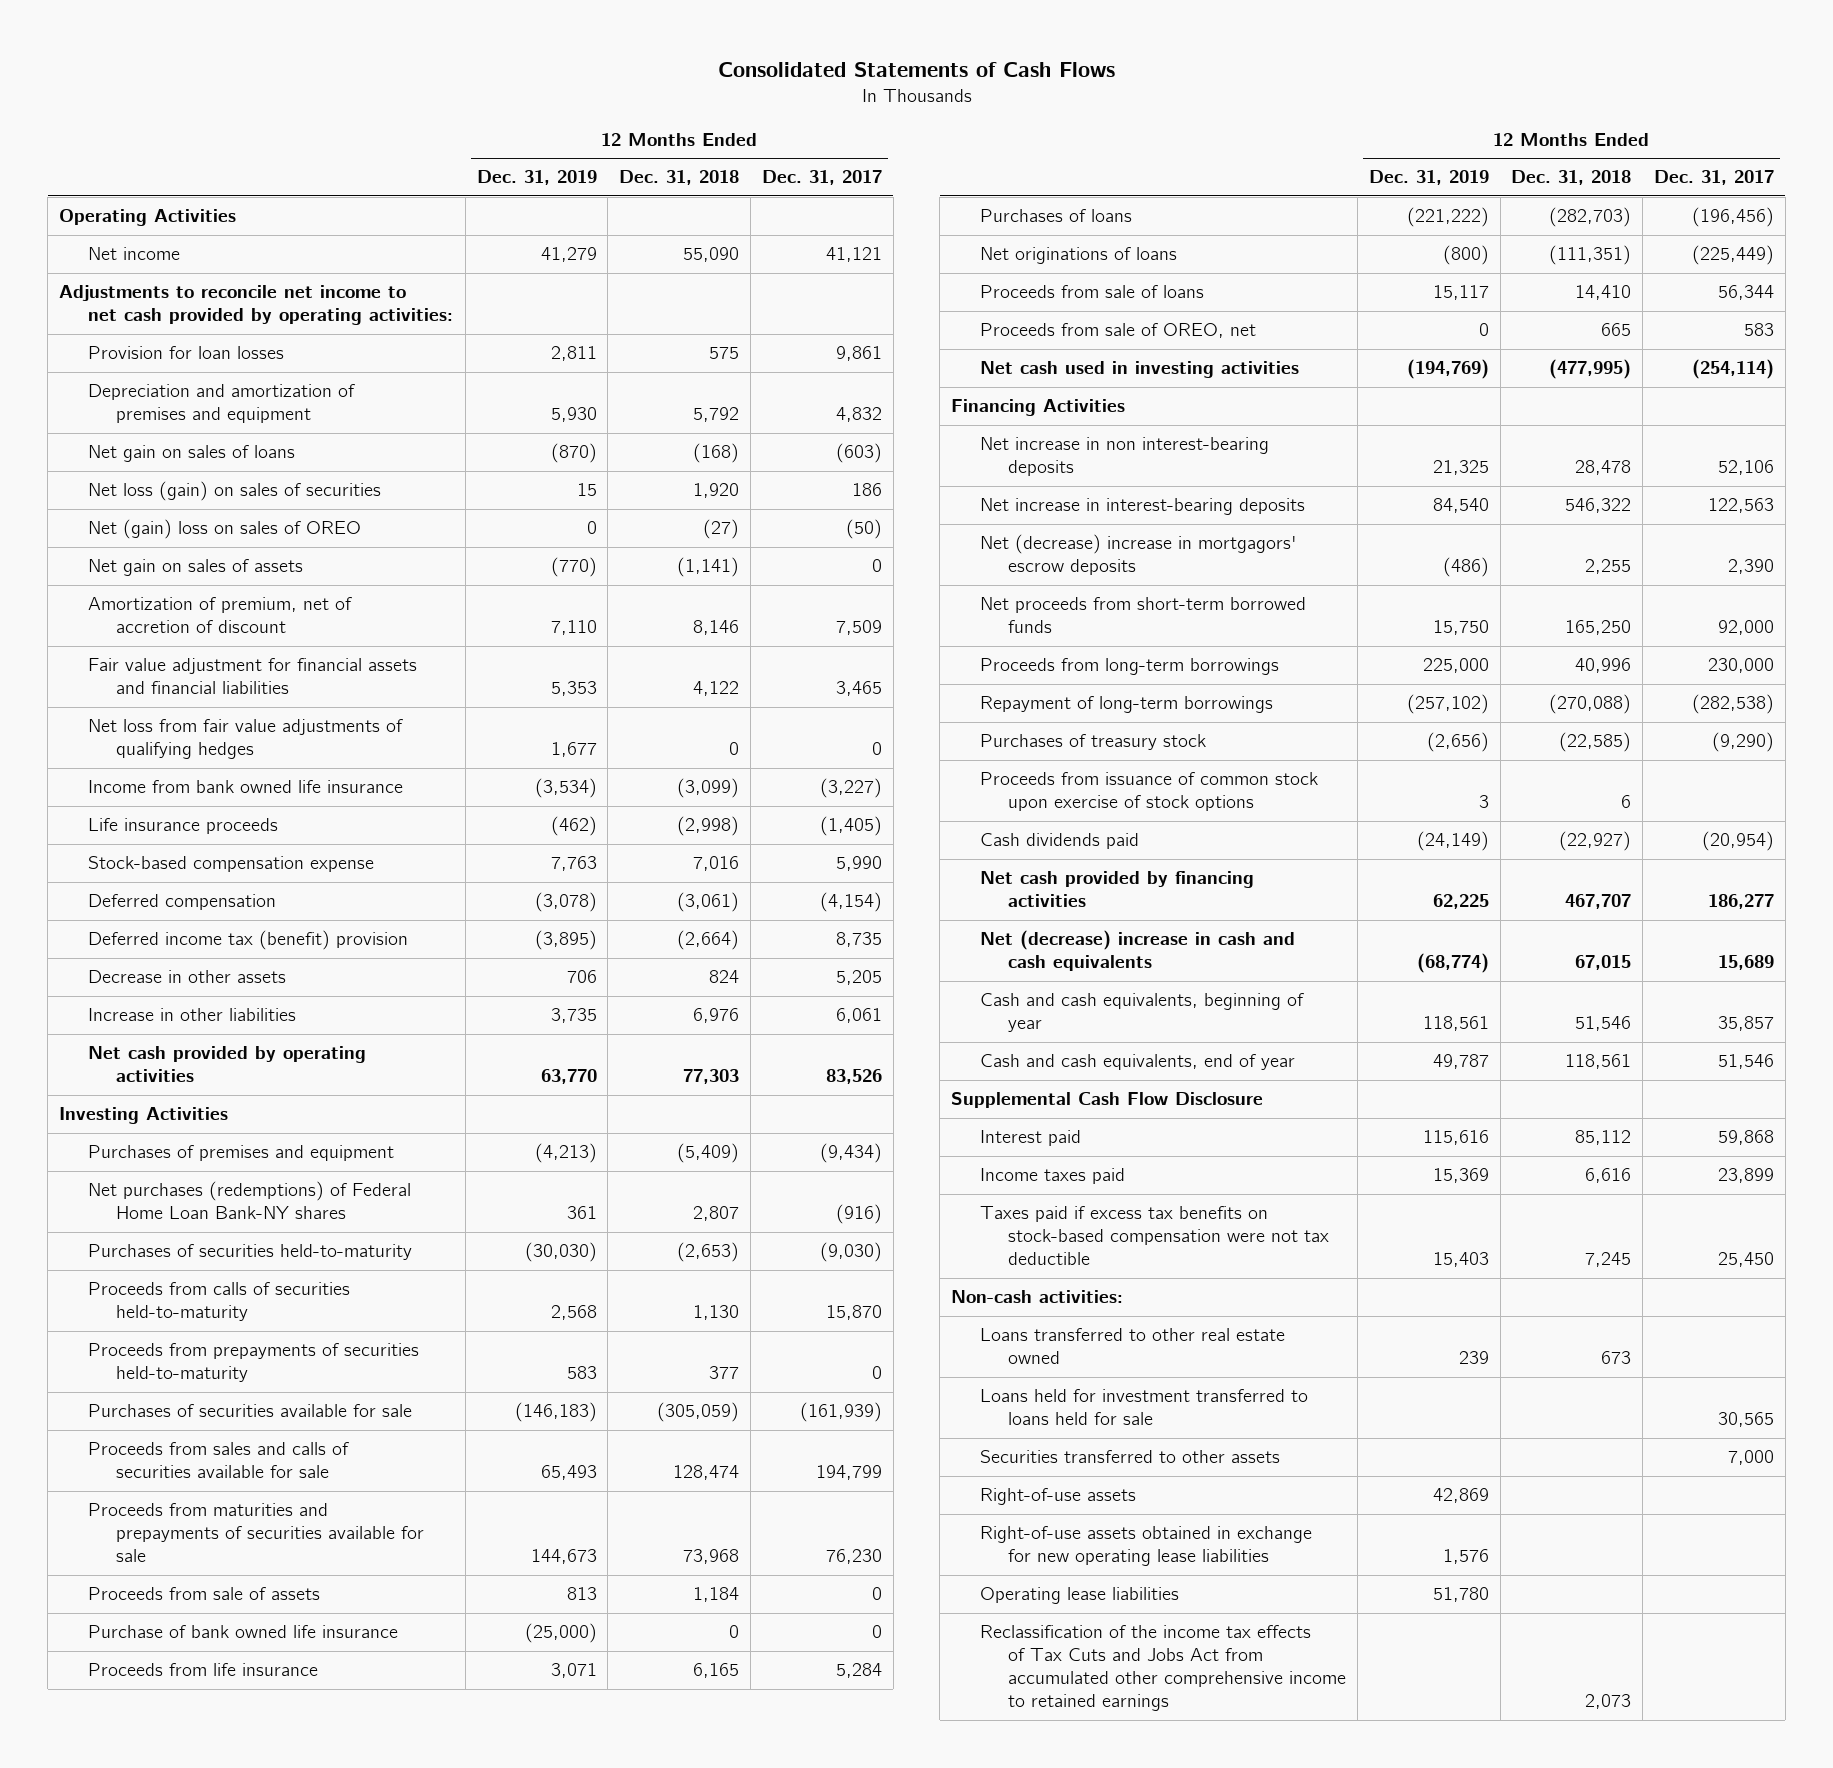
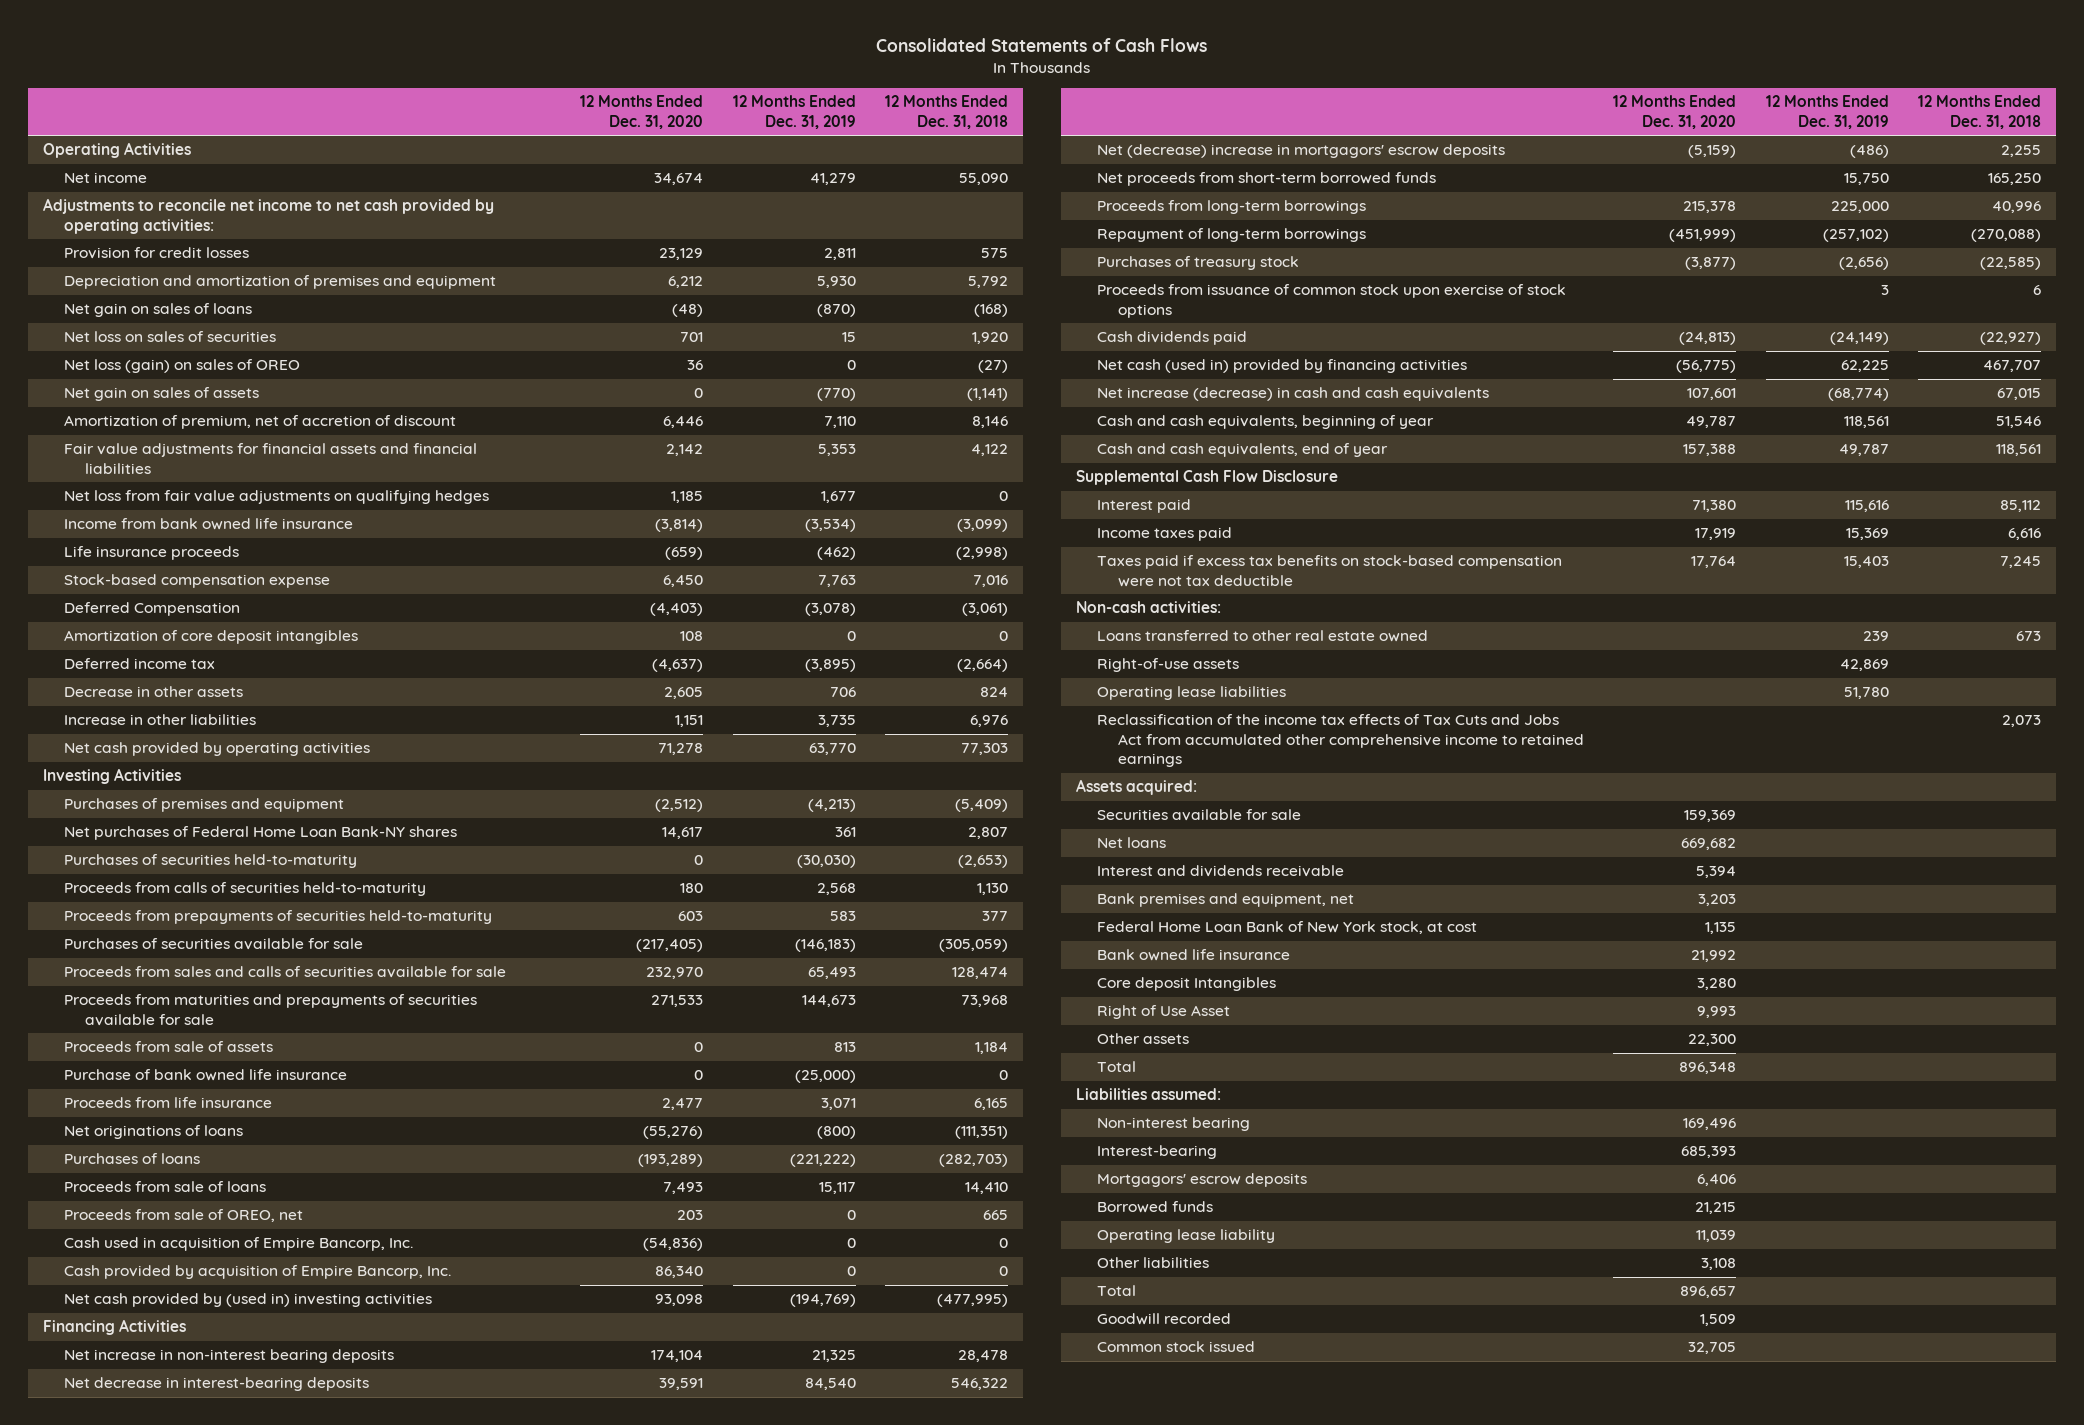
- | 12 Months Ended Dec. 31, 2019 | 12 Months Ended Dec. 31, 2018 | 12 Months Ended Dec. 31, 2017
+ | 12 Months Ended Dec. 31, 2020 | 12 Months Ended Dec. 31, 2019 | 12 Months Ended Dec. 31, 2018
- Provision for loan losses | 2,811 | 575 | 9,861
+ Provision for credit losses | 23,129 | 2,811 | 575
- Net loss (gain) on sales of securities | 15 | 1,920 | 186
- Net (gain) loss on sales of OREO | 0 | (27) | (50)
+ Net loss on sales of securities | 701 | 15 | 1,920
+ Net loss (gain) on sales of OREO | 36 | 0 | (27)
- Fair value adjustment for financial assets and financial liabilities | 5,353 | 4,122 | 3,465
- Net loss from fair value adjustments of qualifying hedges | 1,677 | 0 | 0
+ Fair value adjustments for financial assets and financial liabilities | 2,142 | 5,353 | 4,122
+ Net loss from fair value adjustments on qualifying hedges | 1,185 | 1,677 | 0
- Deferred compensation | (3,078) | (3,061) | (4,154)
- Deferred income tax (benefit) provision | (3,895) | (2,664) | 8,735
+ Deferred Compensation | (4,403) | (3,078) | (3,061)
+ Amortization of core deposit intangibles | 108 | 0 | 0
+ Deferred income tax | (4,637) | (3,895) | (2,664)
- Net purchases (redemptions) of Federal Home Loan Bank-NY shares | 361 | 2,807 | (916)
+ Net purchases of Federal Home Loan Bank-NY shares | 14,617 | 361 | 2,807
moved down: Purchases of loans | (193,289) | (221,222) | (282,703)
- Net cash used in investing activities | (194,769) | (477,995) | (254,114)
+ Cash used in acquisition of Empire Bancorp, Inc. | (54,836) | 0 | 0
+ Cash provided by acquisition of Empire Bancorp, Inc. | 86,340 | 0 | 0
+ Net cash provided by (used in) investing activities | 93,098 | (194,769) | (477,995)
- Net increase in non interest-bearing deposits | 21,325 | 28,478 | 52,106
- Net increase in interest-bearing deposits | 84,540 | 546,322 | 122,563
+ Net increase in non-interest bearing deposits | 174,104 | 21,325 | 28,478
+ Net decrease in interest-bearing deposits | 39,591 | 84,540 | 546,322
- Net cash provided by financing activities | 62,225 | 467,707 | 186,277
- Net (decrease) increase in cash and cash equivalents | (68,774) | 67,015 | 15,689
+ Net cash (used in) provided by financing activities | (56,775) | 62,225 | 467,707
+ Net increase (decrease) in cash and cash equivalents | 107,601 | (68,774) | 67,015
- Loans held for investment transferred to loans held for sale | | | 30,565
- Securities transferred to other assets | | | 7,000
- Right-of-use assets obtained in exchange for new operating lease liabilities | 1,576 | |
+ Assets acquired:
+ Securities available for sale | 159,369 | |
+ Net loans | 669,682 | |
+ Interest and dividends receivable | 5,394 | |
+ Bank premises and equipment, net | 3,203 | |
+ Federal Home Loan Bank of New York stock, at cost | 1,135 | |
+ Bank owned life insurance | 21,992 | |
+ Core deposit Intangibles | 3,280 | |
+ Right of Use Asset | 9,993 | |
+ Other assets | 22,300 | |
+ Total | 896,348 | |
+ Liabilities assumed:
+ Non-interest bearing | 169,496 | |
+ Interest-bearing | 685,393 | |
+ Mortgagors' escrow deposits | 6,406 | |
+ Borrowed funds | 21,215 | |
+ Operating lease liability | 11,039 | |
+ Other liabilities | 3,108 | |
+ Total | 896,657 | |
+ Goodwill recorded | 1,509 | |
+ Common stock issued | 32,705 | |

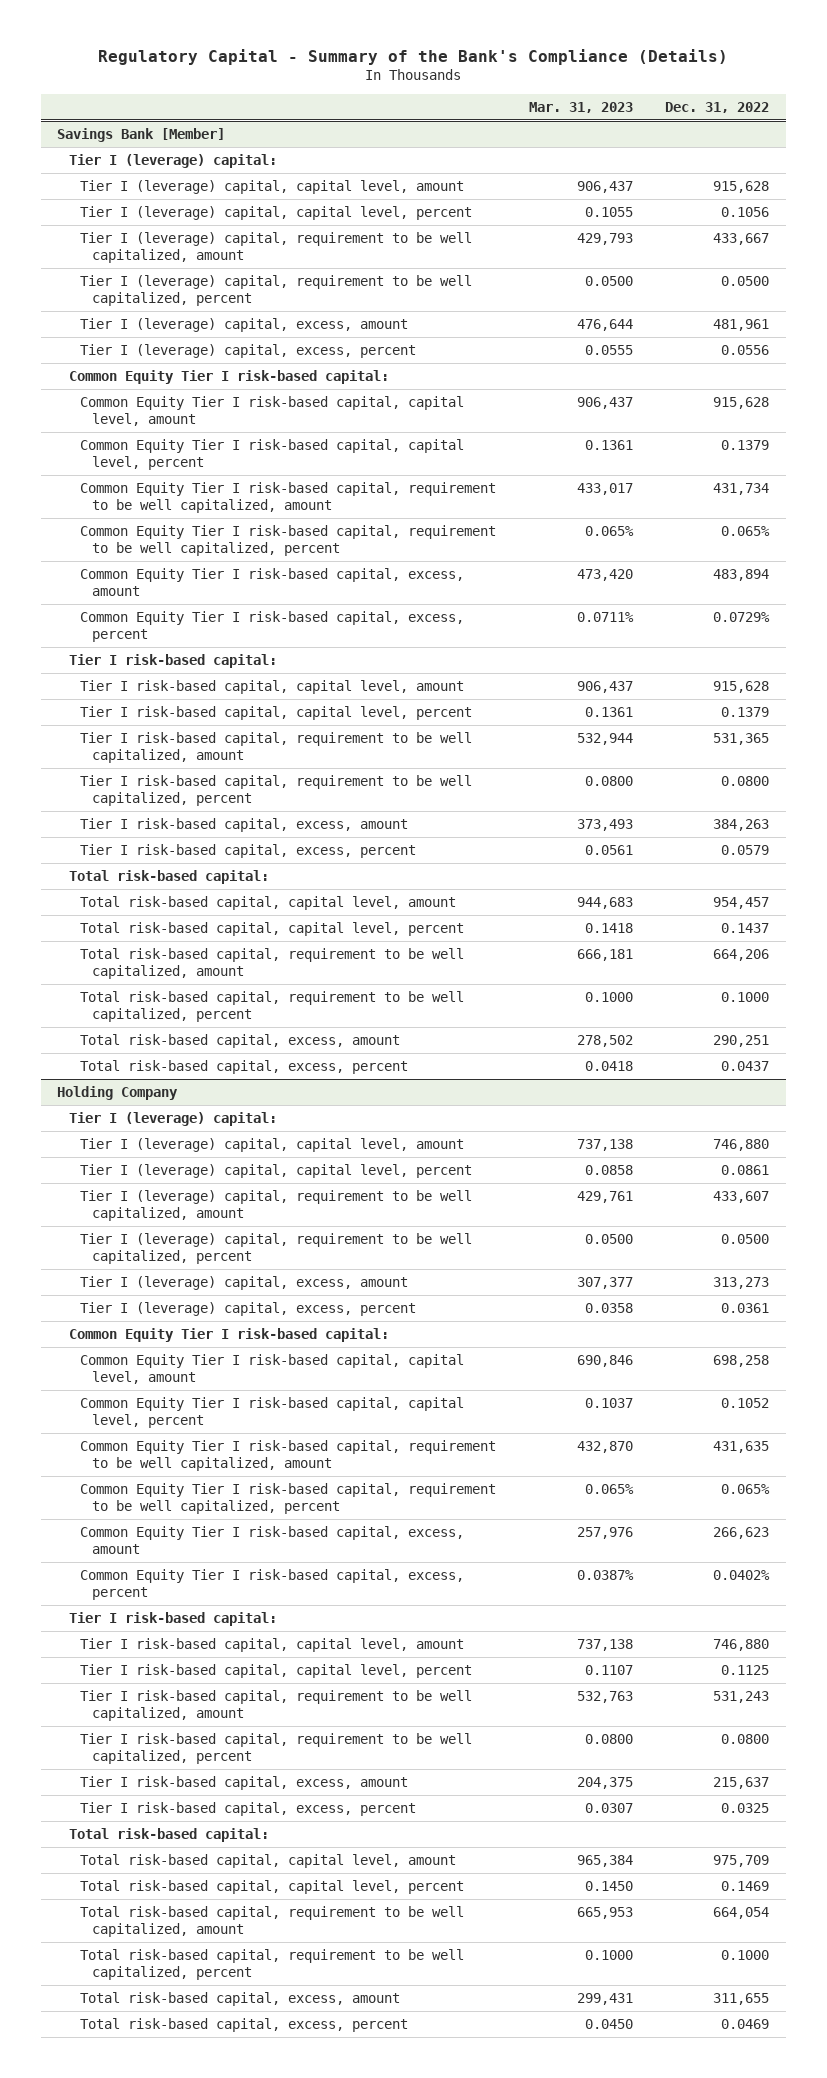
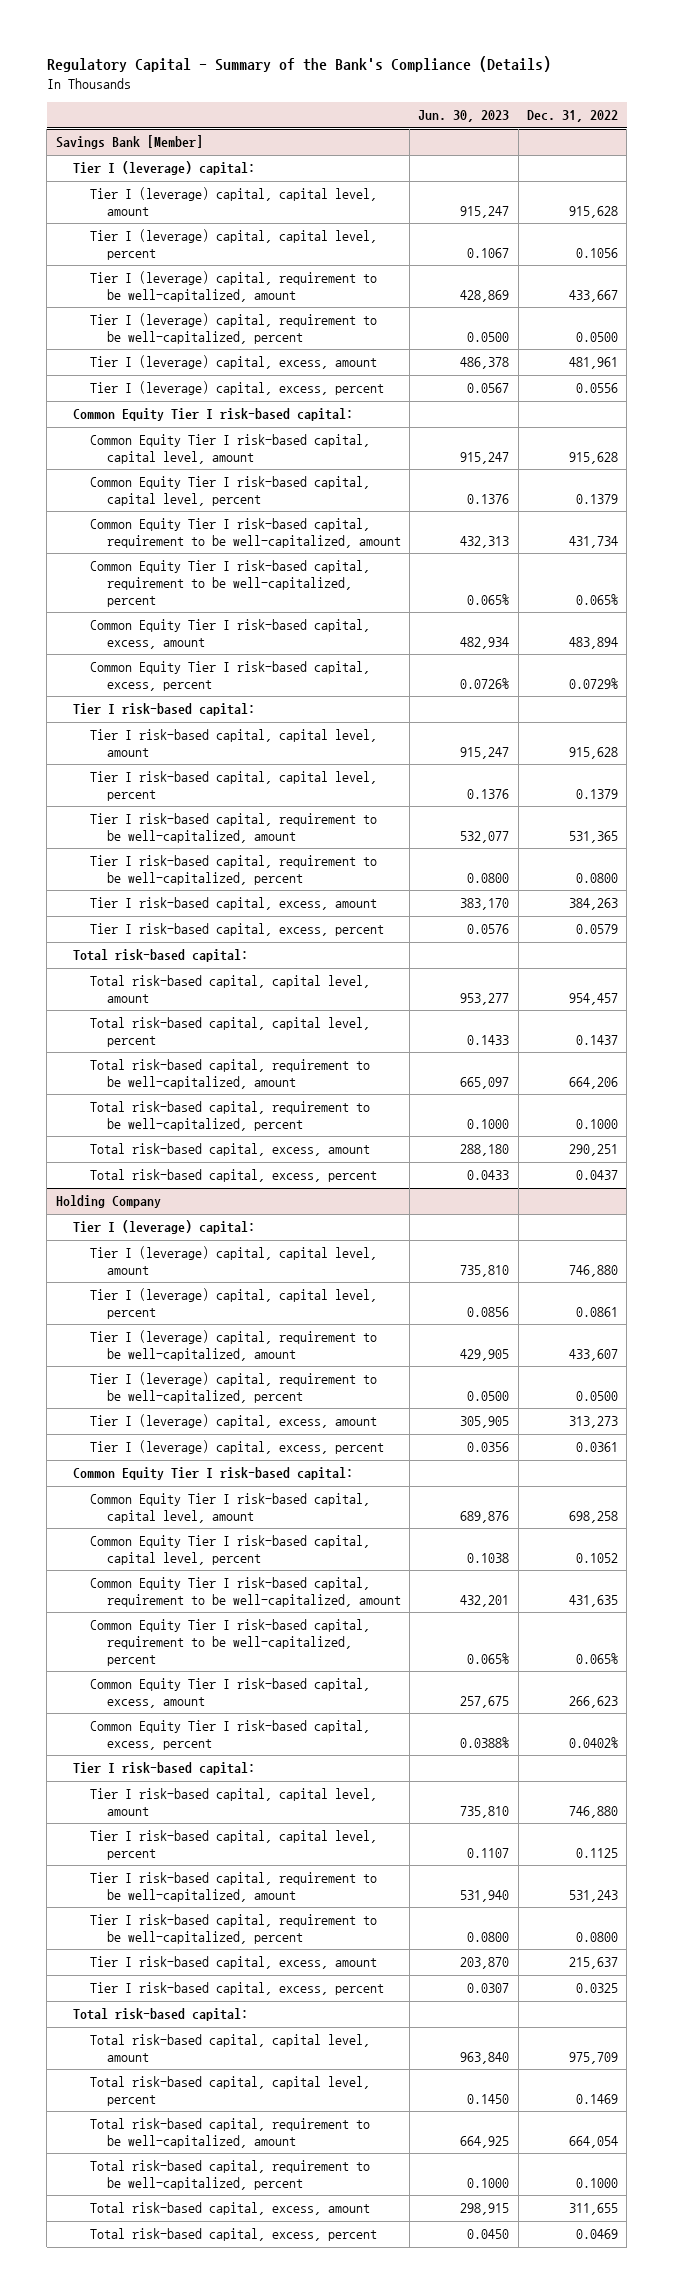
- | Mar. 31, 2023 | Dec. 31, 2022
+ | Jun. 30, 2023 | Dec. 31, 2022
@ Savings Bank [Member]
- Tier I (leverage) capital, requirement to be well capitalized, amount | 429,793 | 433,667
- Tier I (leverage) capital, requirement to be well capitalized, percent | 0.0500 | 0.0500
+ Tier I (leverage) capital, requirement to be well-capitalized, amount | 428,869 | 433,667
+ Tier I (leverage) capital, requirement to be well-capitalized, percent | 0.0500 | 0.0500
- Common Equity Tier I risk-based capital, requirement to be well capitalized, amount | 433,017 | 431,734
- Common Equity Tier I risk-based capital, requirement to be well capitalized, percent | 0.065% | 0.065%
+ Common Equity Tier I risk-based capital, requirement to be well-capitalized, amount | 432,313 | 431,734
+ Common Equity Tier I risk-based capital, requirement to be well-capitalized, percent | 0.065% | 0.065%
- Tier I risk-based capital, requirement to be well capitalized, amount | 532,944 | 531,365
- Tier I risk-based capital, requirement to be well capitalized, percent | 0.0800 | 0.0800
+ Tier I risk-based capital, requirement to be well-capitalized, amount | 532,077 | 531,365
+ Tier I risk-based capital, requirement to be well-capitalized, percent | 0.0800 | 0.0800
- Total risk-based capital, requirement to be well capitalized, amount | 666,181 | 664,206
- Total risk-based capital, requirement to be well capitalized, percent | 0.1000 | 0.1000
+ Total risk-based capital, requirement to be well-capitalized, amount | 665,097 | 664,206
+ Total risk-based capital, requirement to be well-capitalized, percent | 0.1000 | 0.1000
@ Holding Company
- Tier I (leverage) capital, requirement to be well capitalized, amount | 429,761 | 433,607
- Tier I (leverage) capital, requirement to be well capitalized, percent | 0.0500 | 0.0500
+ Tier I (leverage) capital, requirement to be well-capitalized, amount | 429,905 | 433,607
+ Tier I (leverage) capital, requirement to be well-capitalized, percent | 0.0500 | 0.0500
- Common Equity Tier I risk-based capital, requirement to be well capitalized, amount | 432,870 | 431,635
- Common Equity Tier I risk-based capital, requirement to be well capitalized, percent | 0.065% | 0.065%
+ Common Equity Tier I risk-based capital, requirement to be well-capitalized, amount | 432,201 | 431,635
+ Common Equity Tier I risk-based capital, requirement to be well-capitalized, percent | 0.065% | 0.065%
- Tier I risk-based capital, requirement to be well capitalized, amount | 532,763 | 531,243
- Tier I risk-based capital, requirement to be well capitalized, percent | 0.0800 | 0.0800
+ Tier I risk-based capital, requirement to be well-capitalized, amount | 531,940 | 531,243
+ Tier I risk-based capital, requirement to be well-capitalized, percent | 0.0800 | 0.0800
- Total risk-based capital, requirement to be well capitalized, amount | 665,953 | 664,054
- Total risk-based capital, requirement to be well capitalized, percent | 0.1000 | 0.1000
+ Total risk-based capital, requirement to be well-capitalized, amount | 664,925 | 664,054
+ Total risk-based capital, requirement to be well-capitalized, percent | 0.1000 | 0.1000

